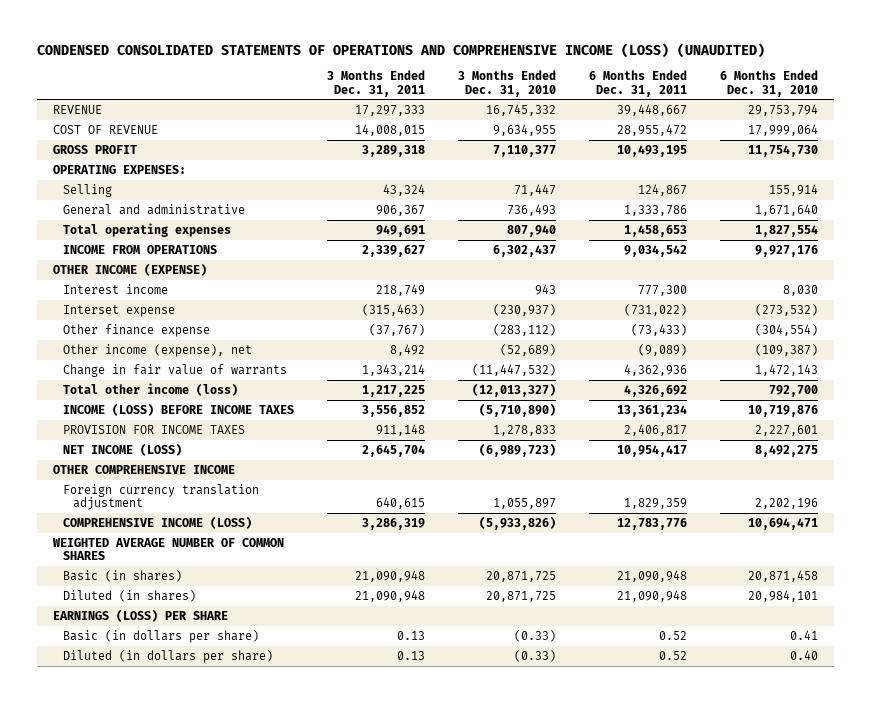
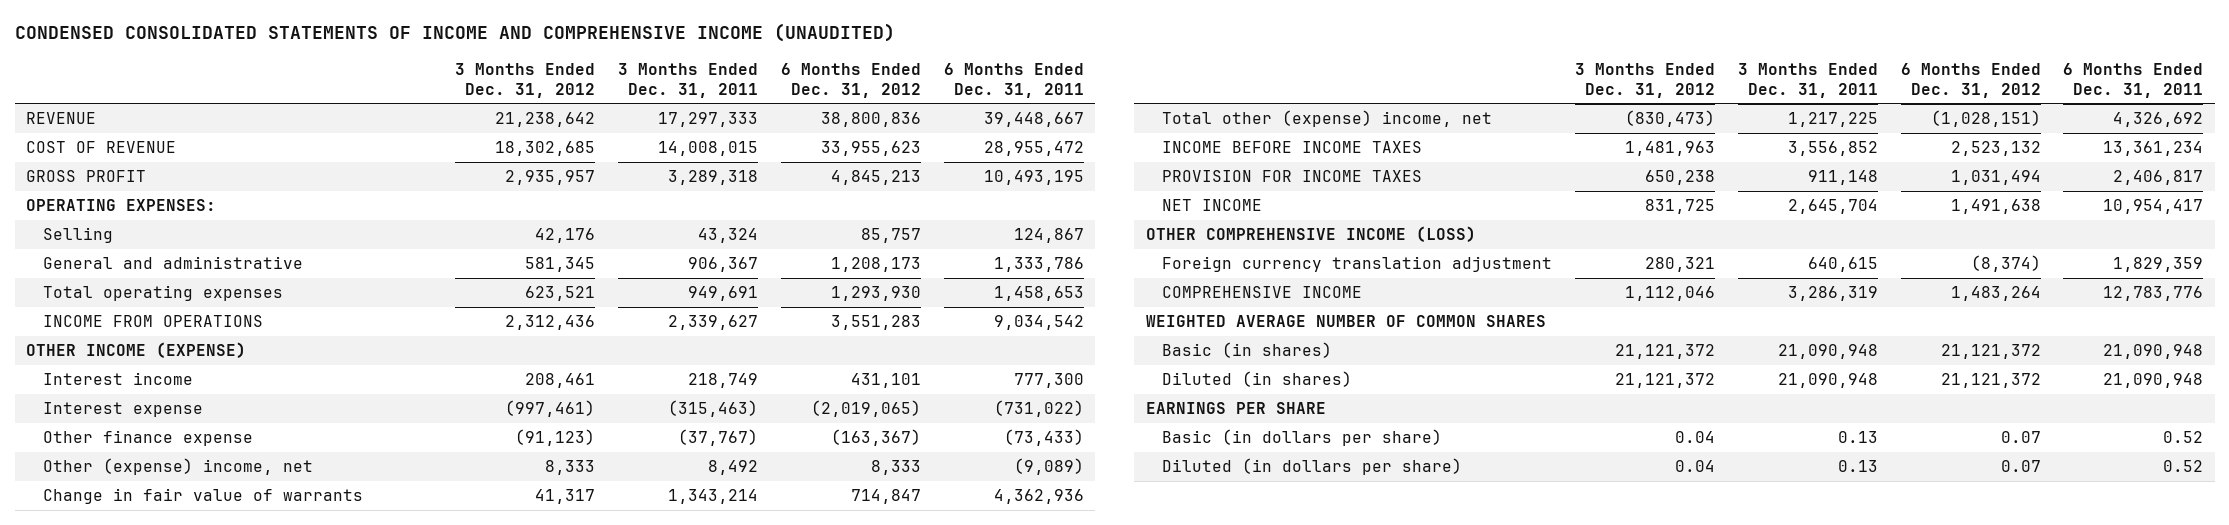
- CONDENSED CONSOLIDATED STATEMENTS OF OPERATIONS AND COMPREHENSIVE INCOME (LOSS) (UNAUDITED)
+ CONDENSED CONSOLIDATED STATEMENTS OF INCOME AND COMPREHENSIVE INCOME (UNAUDITED)
- | 3 Months Ended Dec. 31, 2011 | 3 Months Ended Dec. 31, 2010 | 6 Months Ended Dec. 31, 2011 | 6 Months Ended Dec. 31, 2010
+ | 3 Months Ended Dec. 31, 2012 | 3 Months Ended Dec. 31, 2011 | 6 Months Ended Dec. 31, 2012 | 6 Months Ended Dec. 31, 2011
- Interset expense | (315,463) | (230,937) | (731,022) | (273,532)
+ Interest expense | (997,461) | (315,463) | (2,019,065) | (731,022)
- Other income (expense), net | 8,492 | (52,689) | (9,089) | (109,387)
+ Other (expense) income, net | 8,333 | 8,492 | 8,333 | (9,089)
- Total other income (loss) | 1,217,225 | (12,013,327) | 4,326,692 | 792,700
- INCOME (LOSS) BEFORE INCOME TAXES | 3,556,852 | (5,710,890) | 13,361,234 | 10,719,876
+ Total other (expense) income, net | (830,473) | 1,217,225 | (1,028,151) | 4,326,692
+ INCOME BEFORE INCOME TAXES | 1,481,963 | 3,556,852 | 2,523,132 | 13,361,234
- NET INCOME (LOSS) | 2,645,704 | (6,989,723) | 10,954,417 | 8,492,275
- OTHER COMPREHENSIVE INCOME
+ NET INCOME | 831,725 | 2,645,704 | 1,491,638 | 10,954,417
+ OTHER COMPREHENSIVE INCOME (LOSS)
- COMPREHENSIVE INCOME (LOSS) | 3,286,319 | (5,933,826) | 12,783,776 | 10,694,471
+ COMPREHENSIVE INCOME | 1,112,046 | 3,286,319 | 1,483,264 | 12,783,776
- EARNINGS (LOSS) PER SHARE
+ EARNINGS PER SHARE

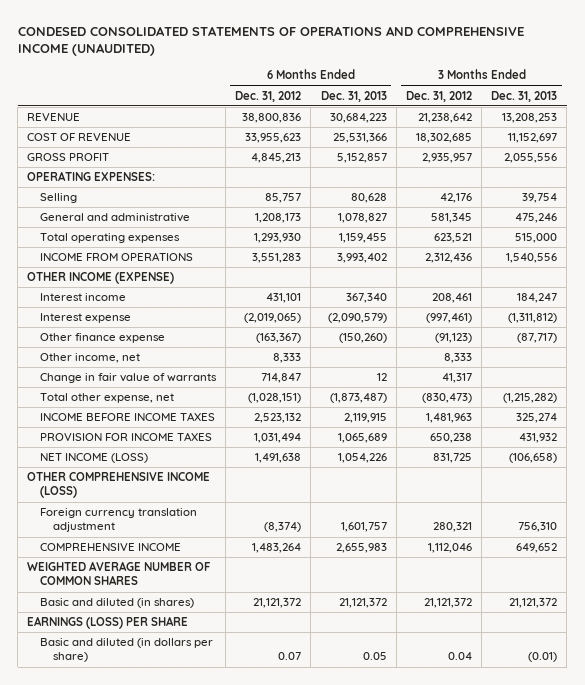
- CONDENSED CONSOLIDATED STATEMENTS OF INCOME AND COMPREHENSIVE INCOME (UNAUDITED)
+ CONDESED CONSOLIDATED STATEMENTS OF OPERATIONS AND COMPREHENSIVE INCOME (UNAUDITED)
- | 3 Months Ended Dec. 31, 2012 | 3 Months Ended Dec. 31, 2011 | 6 Months Ended Dec. 31, 2012 | 6 Months Ended Dec. 31, 2011
+ | 6 Months Ended Dec. 31, 2012 | 6 Months Ended Dec. 31, 2013 | 3 Months Ended Dec. 31, 2012 | 3 Months Ended Dec. 31, 2013
- Other (expense) income, net | 8,333 | 8,492 | 8,333 | (9,089)
+ Other income, net | 8,333 | | 8,333 |
- Total other (expense) income, net | (830,473) | 1,217,225 | (1,028,151) | 4,326,692
+ Total other expense, net | (1,028,151) | (1,873,487) | (830,473) | (1,215,282)
- NET INCOME | 831,725 | 2,645,704 | 1,491,638 | 10,954,417
+ NET INCOME (LOSS) | 1,491,638 | 1,054,226 | 831,725 | (106,658)
- Basic (in shares) | 21,121,372 | 21,090,948 | 21,121,372 | 21,090,948
- Diluted (in shares) | 21,121,372 | 21,090,948 | 21,121,372 | 21,090,948
- EARNINGS PER SHARE
- Basic (in dollars per share) | 0.04 | 0.13 | 0.07 | 0.52
- Diluted (in dollars per share) | 0.04 | 0.13 | 0.07 | 0.52
+ Basic and diluted (in shares) | 21,121,372 | 21,121,372 | 21,121,372 | 21,121,372
+ EARNINGS (LOSS) PER SHARE
+ Basic and diluted (in dollars per share) | 0.07 | 0.05 | 0.04 | (0.01)

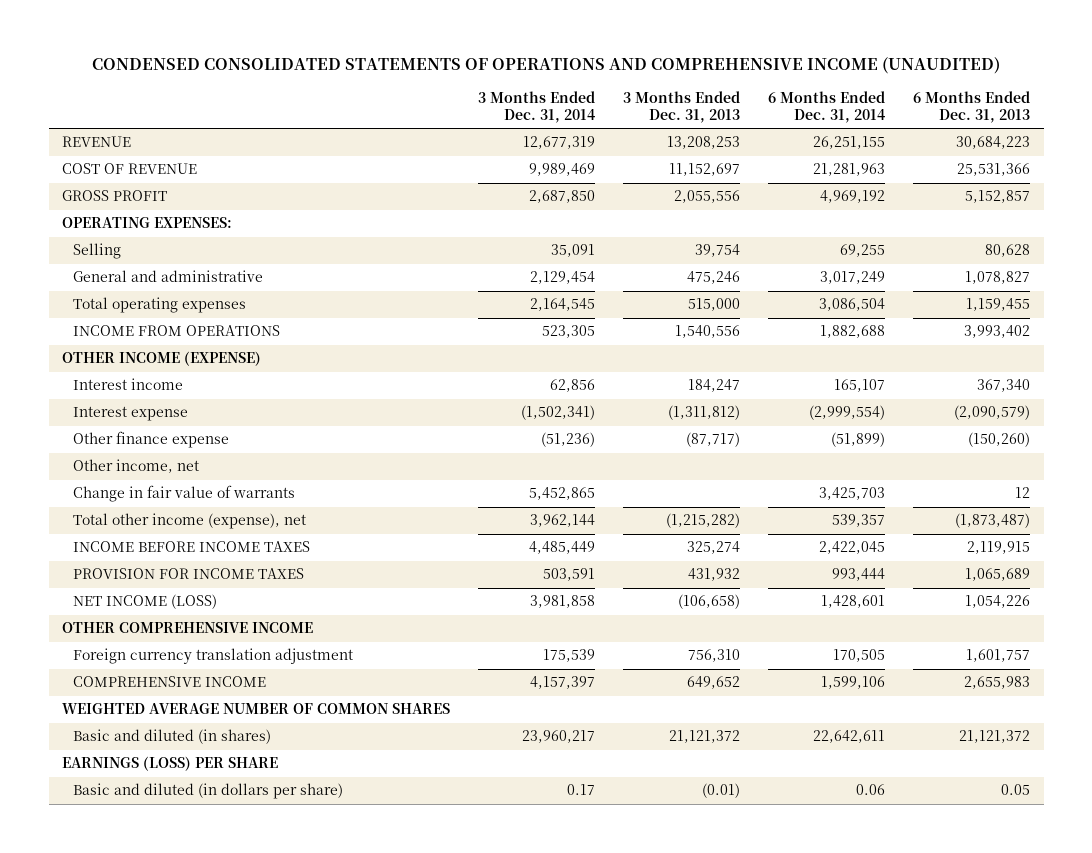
- CONDESED CONSOLIDATED STATEMENTS OF OPERATIONS AND COMPREHENSIVE INCOME (UNAUDITED)
+ CONDENSED CONSOLIDATED STATEMENTS OF OPERATIONS AND COMPREHENSIVE INCOME (UNAUDITED)
- | 6 Months Ended Dec. 31, 2012 | 6 Months Ended Dec. 31, 2013 | 3 Months Ended Dec. 31, 2012 | 3 Months Ended Dec. 31, 2013
+ | 3 Months Ended Dec. 31, 2014 | 3 Months Ended Dec. 31, 2013 | 6 Months Ended Dec. 31, 2014 | 6 Months Ended Dec. 31, 2013
- Total other expense, net | (1,028,151) | (1,873,487) | (830,473) | (1,215,282)
+ Total other income (expense), net | 3,962,144 | (1,215,282) | 539,357 | (1,873,487)
- OTHER COMPREHENSIVE INCOME (LOSS)
+ OTHER COMPREHENSIVE INCOME

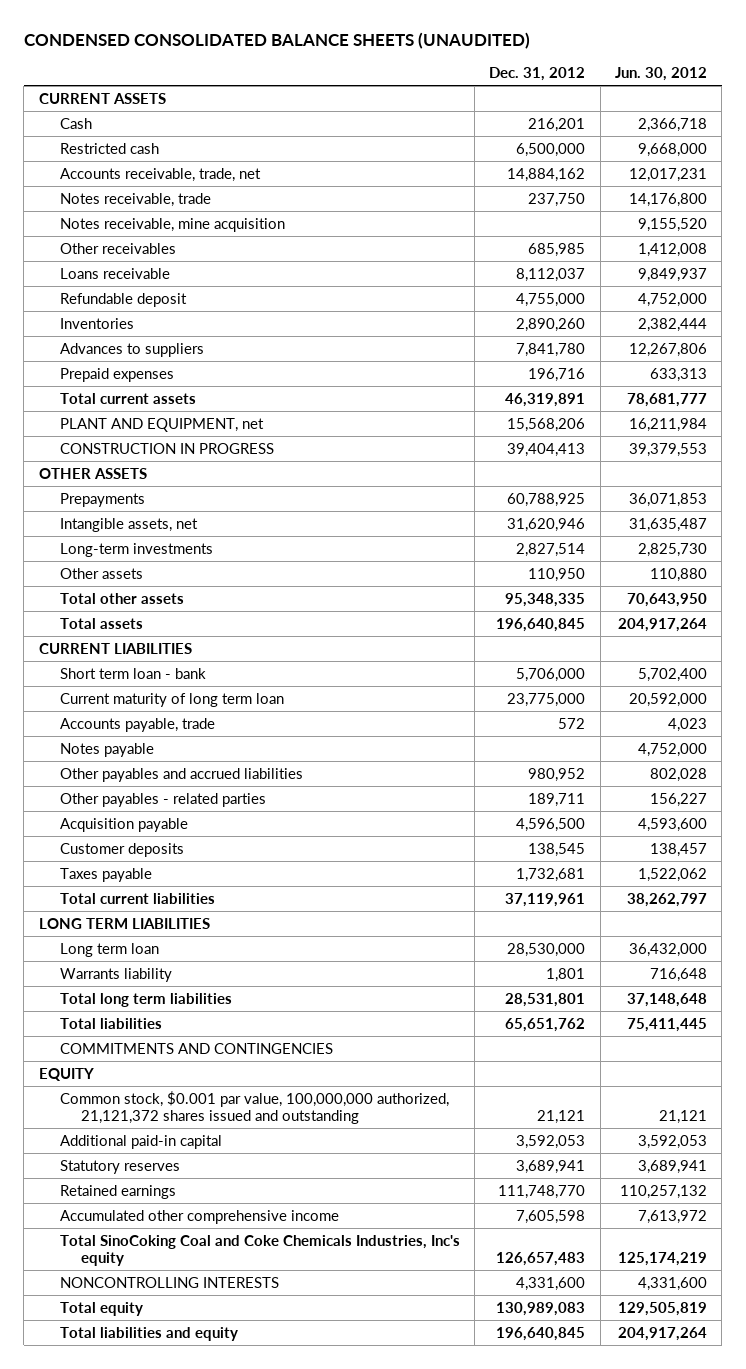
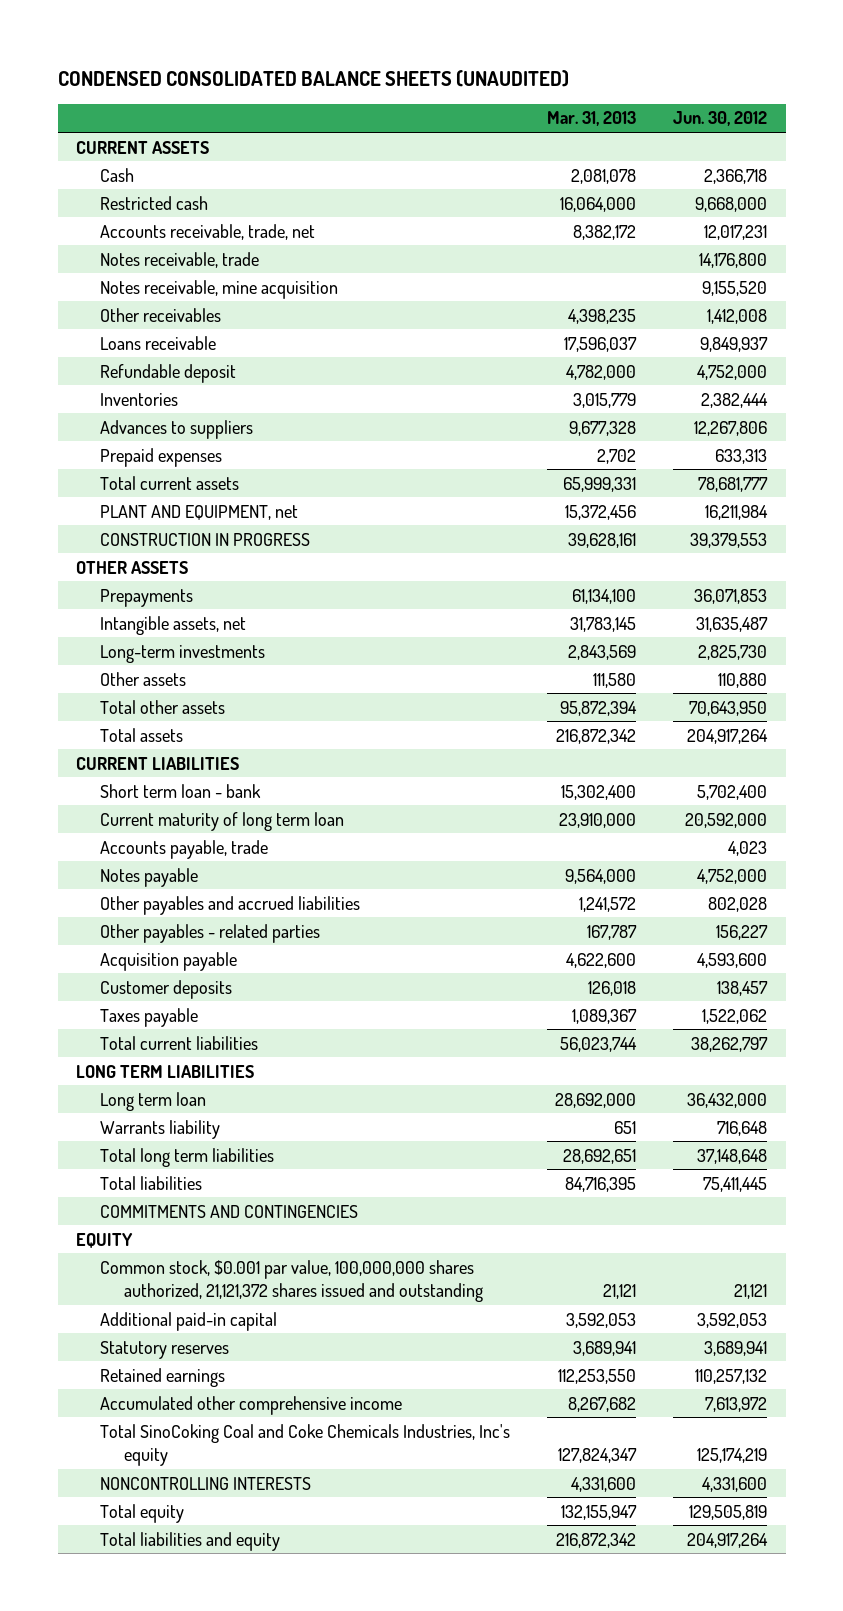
- | Dec. 31, 2012 | Jun. 30, 2012
+ | Mar. 31, 2013 | Jun. 30, 2012
- Common stock, $0.001 par value, 100,000,000 authorized, 21,121,372 shares issued and outstanding | 21,121 | 21,121
+ Common stock, $0.001 par value, 100,000,000 shares authorized, 21,121,372 shares issued and outstanding | 21,121 | 21,121

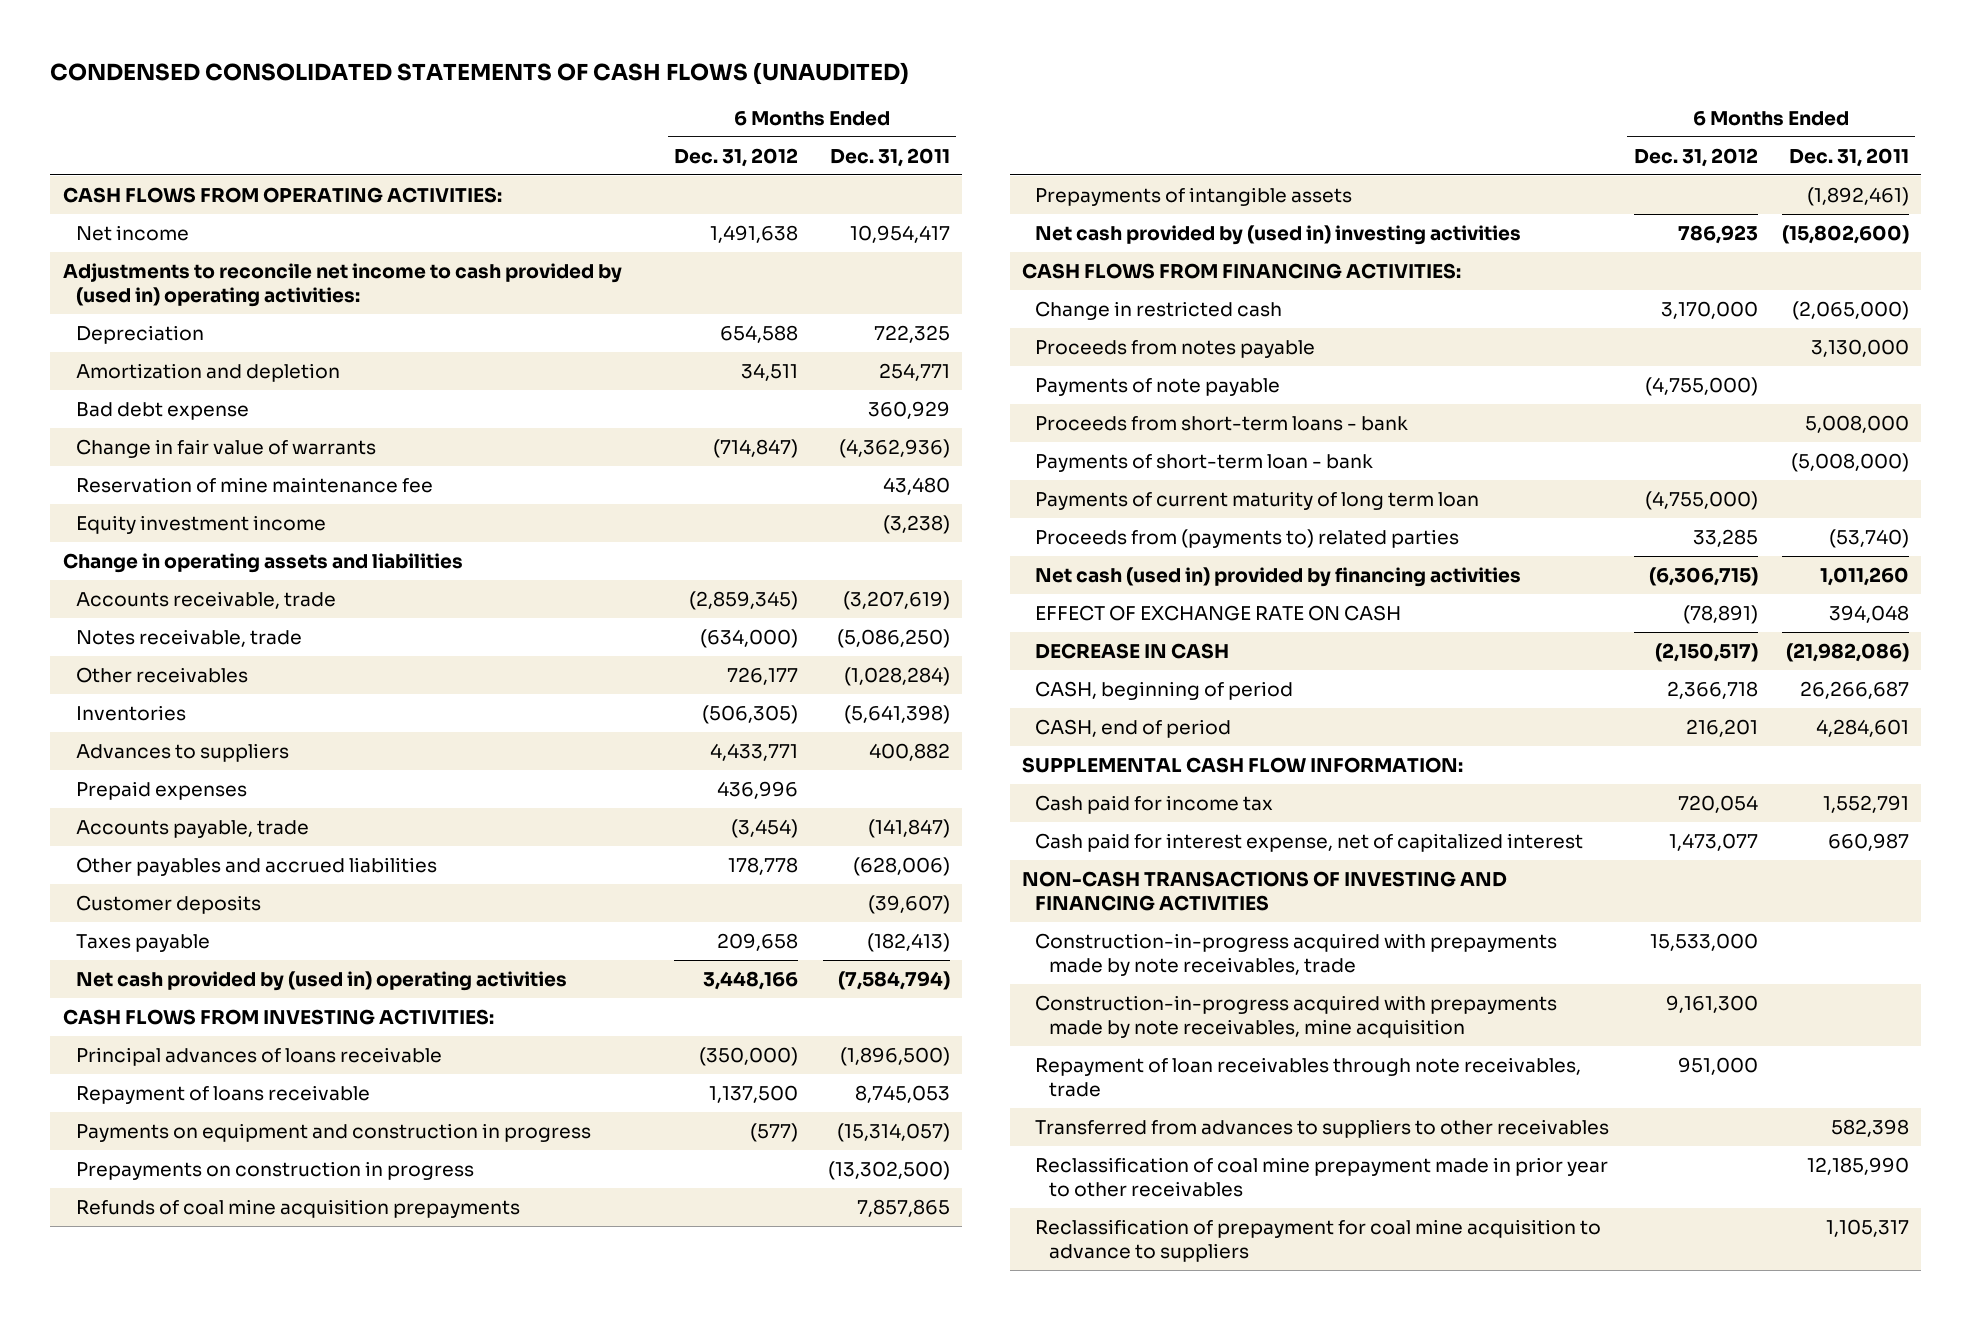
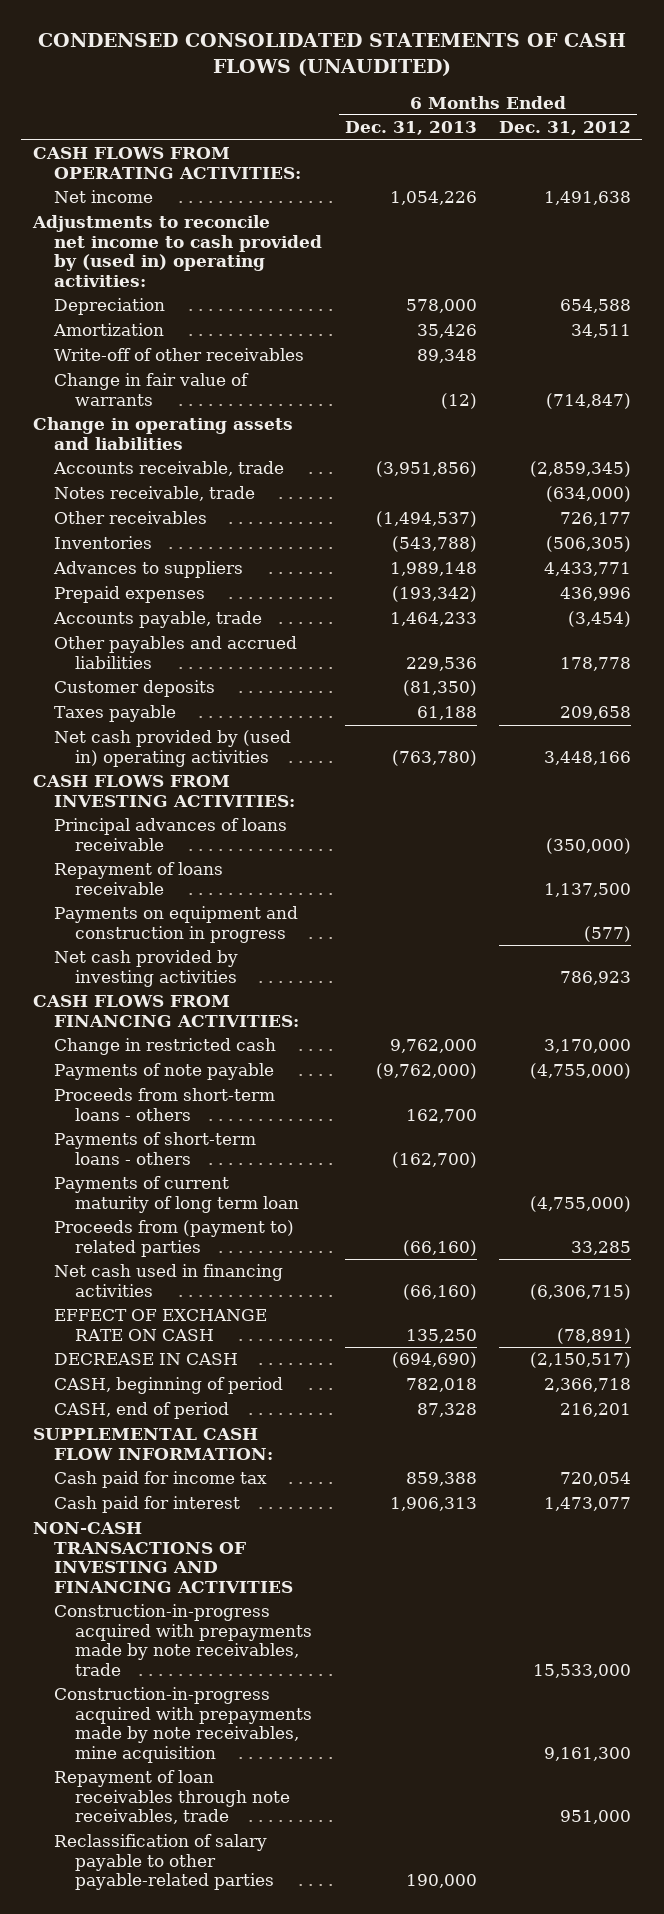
- | 6 Months Ended Dec. 31, 2012 | 6 Months Ended Dec. 31, 2011
+ | 6 Months Ended Dec. 31, 2013 | 6 Months Ended Dec. 31, 2012
- Amortization and depletion | 34,511 | 254,771
- Bad debt expense | | 360,929
+ Amortization | 35,426 | 34,511
+ Write-off of other receivables | 89,348 |
- Reservation of mine maintenance fee | | 43,480
- Equity investment income | | (3,238)
- Prepayments on construction in progress | | (13,302,500)
- Refunds of coal mine acquisition prepayments | | 7,857,865
- Prepayments of intangible assets | | (1,892,461)
- Net cash provided by (used in) investing activities | 786,923 | (15,802,600)
+ Net cash provided by investing activities | | 786,923
- Proceeds from notes payable | | 3,130,000
- Proceeds from short-term loans - bank | | 5,008,000
- Payments of short-term loan - bank | | (5,008,000)
+ Proceeds from short-term loans - others | 162,700 |
+ Payments of short-term loans - others | (162,700) |
- Proceeds from (payments to) related parties | 33,285 | (53,740)
- Net cash (used in) provided by financing activities | (6,306,715) | 1,011,260
+ Proceeds from (payment to) related parties | (66,160) | 33,285
+ Net cash used in financing activities | (66,160) | (6,306,715)
- Cash paid for interest expense, net of capitalized interest | 1,473,077 | 660,987
+ Cash paid for interest | 1,906,313 | 1,473,077
- Transferred from advances to suppliers to other receivables | | 582,398
- Reclassification of coal mine prepayment made in prior year to other receivables | | 12,185,990
- Reclassification of prepayment for coal mine acquisition to advance to suppliers | | 1,105,317
+ Reclassification of salary payable to other payable-related parties | 190,000 |

